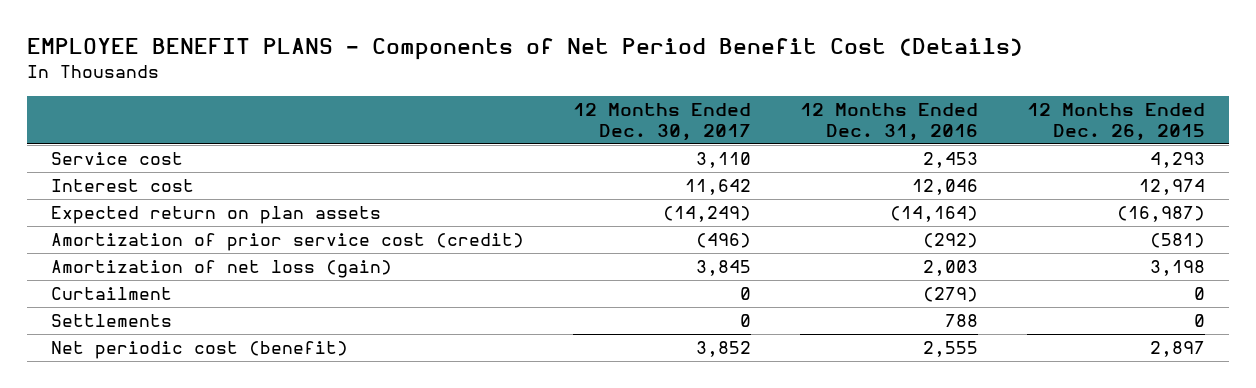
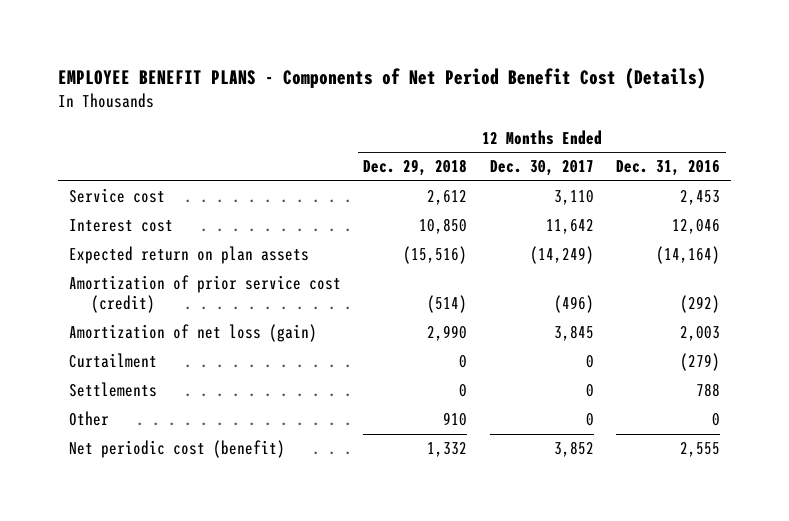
- | 12 Months Ended Dec. 30, 2017 | 12 Months Ended Dec. 31, 2016 | 12 Months Ended Dec. 26, 2015
+ | 12 Months Ended Dec. 29, 2018 | 12 Months Ended Dec. 30, 2017 | 12 Months Ended Dec. 31, 2016
+ Other | 910 | 0 | 0

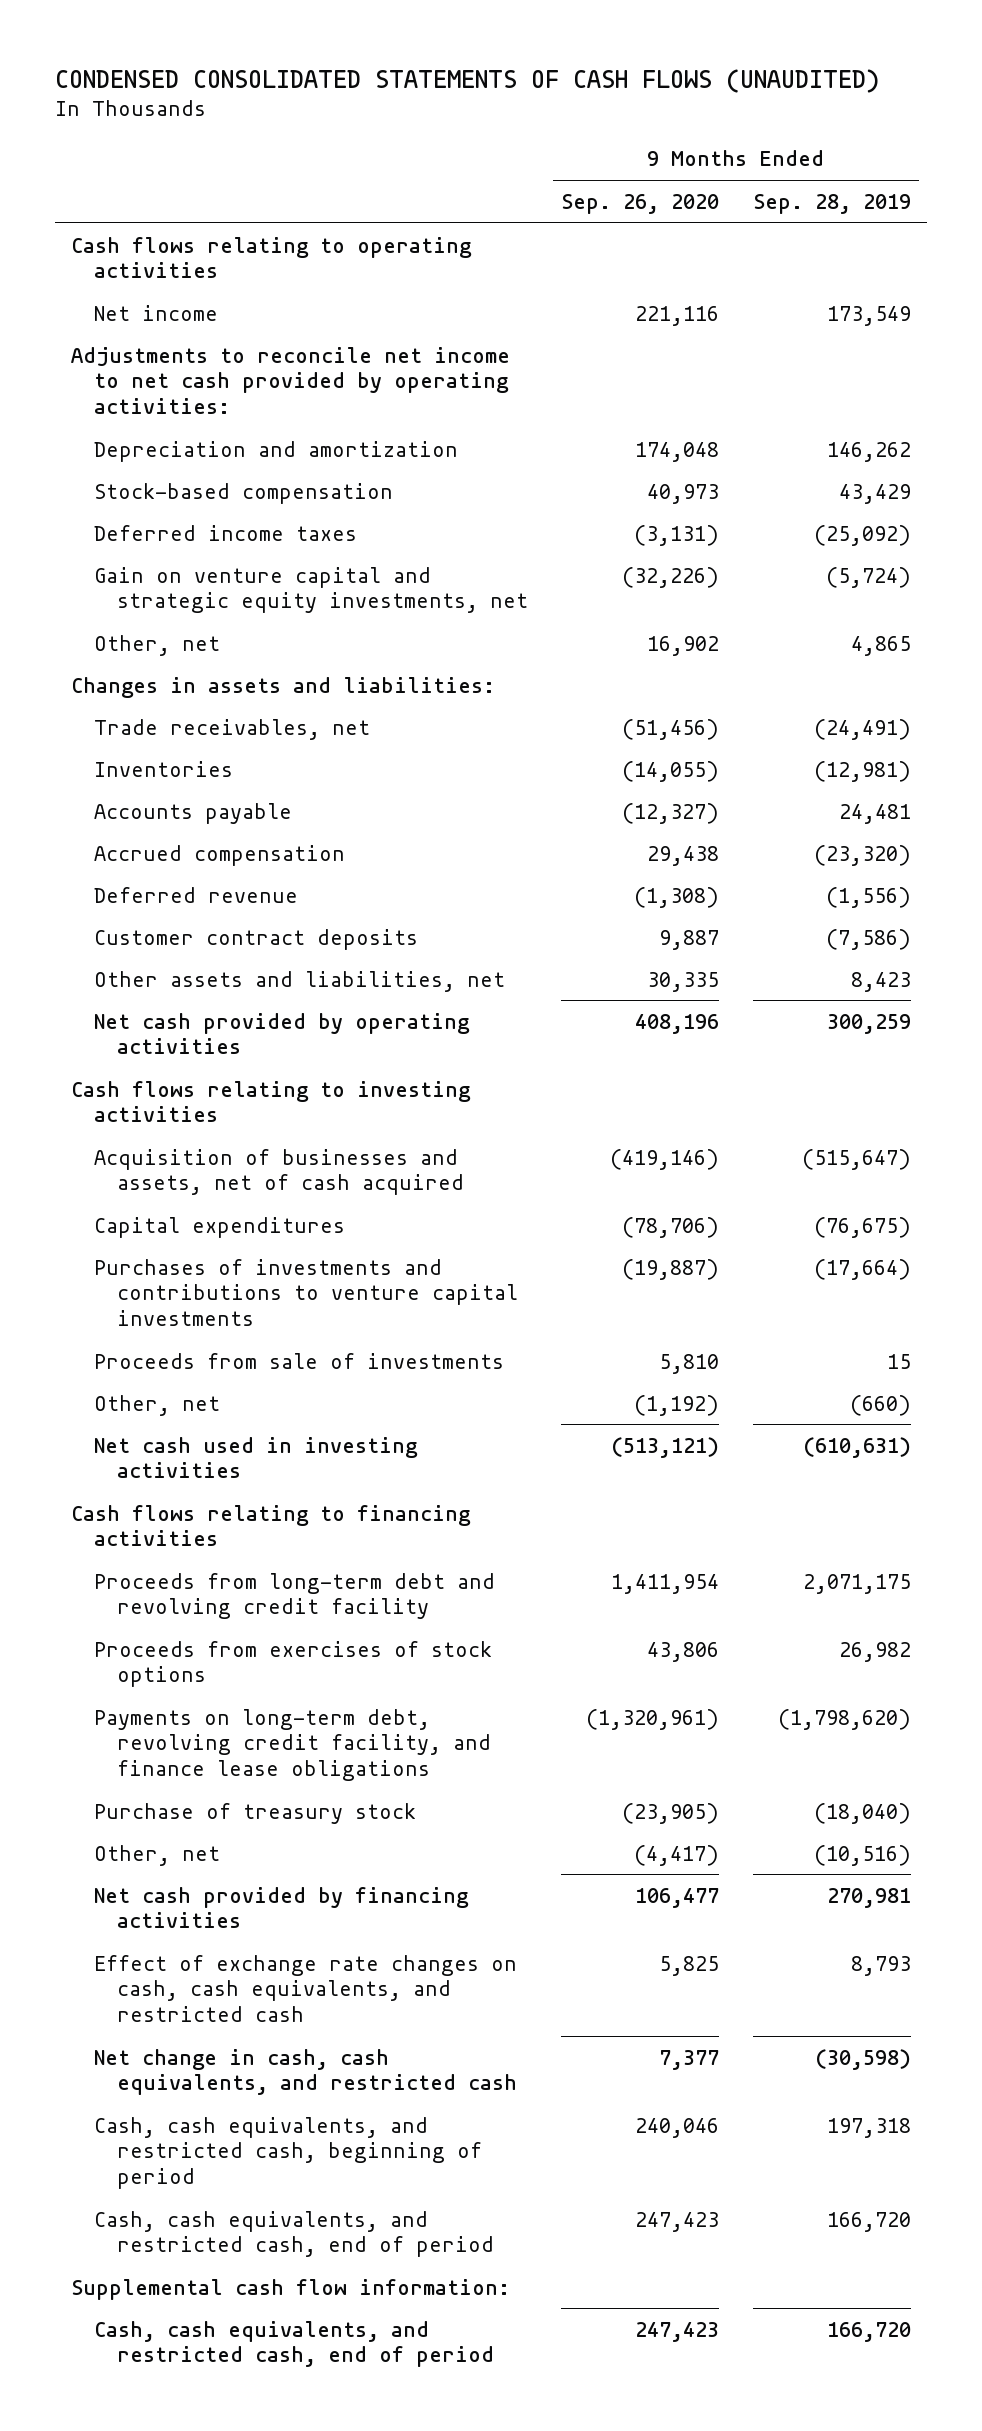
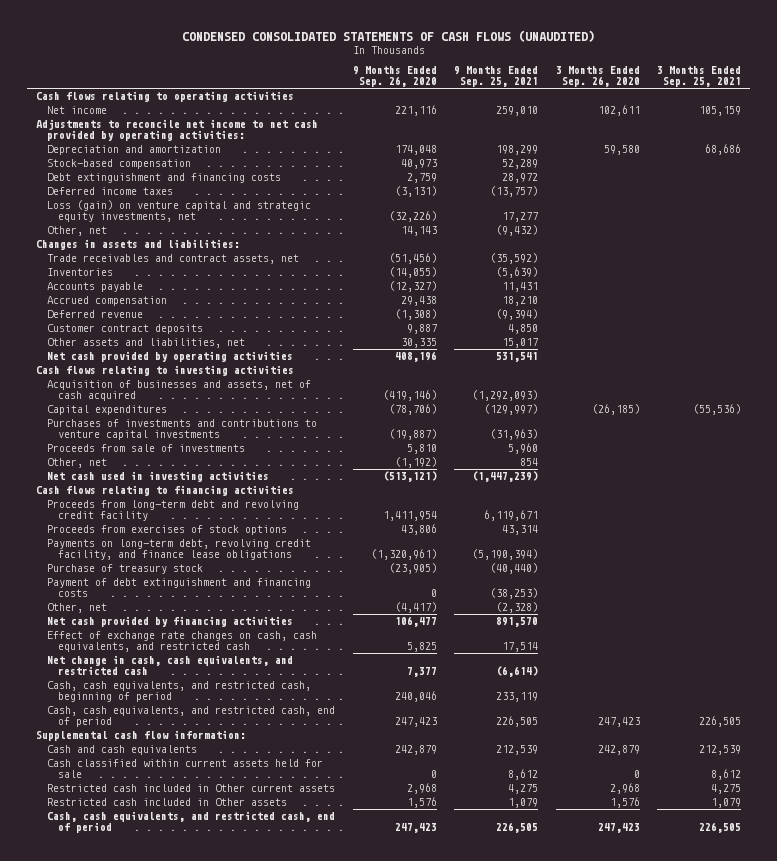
- | 9 Months Ended Sep. 26, 2020 | 9 Months Ended Sep. 28, 2019
+ | 9 Months Ended Sep. 26, 2020 | 9 Months Ended Sep. 25, 2021 | 3 Months Ended Sep. 26, 2020 | 3 Months Ended Sep. 25, 2021
+ Debt extinguishment and financing costs | 2,759 | 28,972 | |
- Gain on venture capital and strategic equity investments, net | (32,226) | (5,724)
- Other, net | 16,902 | 4,865
+ Loss (gain) on venture capital and strategic equity investments, net | (32,226) | 17,277 | |
+ Other, net | 14,143 | (9,432) | |
- Trade receivables, net | (51,456) | (24,491)
+ Trade receivables and contract assets, net | (51,456) | (35,592) | |
+ Payment of debt extinguishment and financing costs | 0 | (38,253) | |
+ Cash and cash equivalents | 242,879 | 212,539 | 242,879 | 212,539
+ Cash classified within current assets held for sale | 0 | 8,612 | 0 | 8,612
+ Restricted cash included in Other current assets | 2,968 | 4,275 | 2,968 | 4,275
+ Restricted cash included in Other assets | 1,576 | 1,079 | 1,576 | 1,079

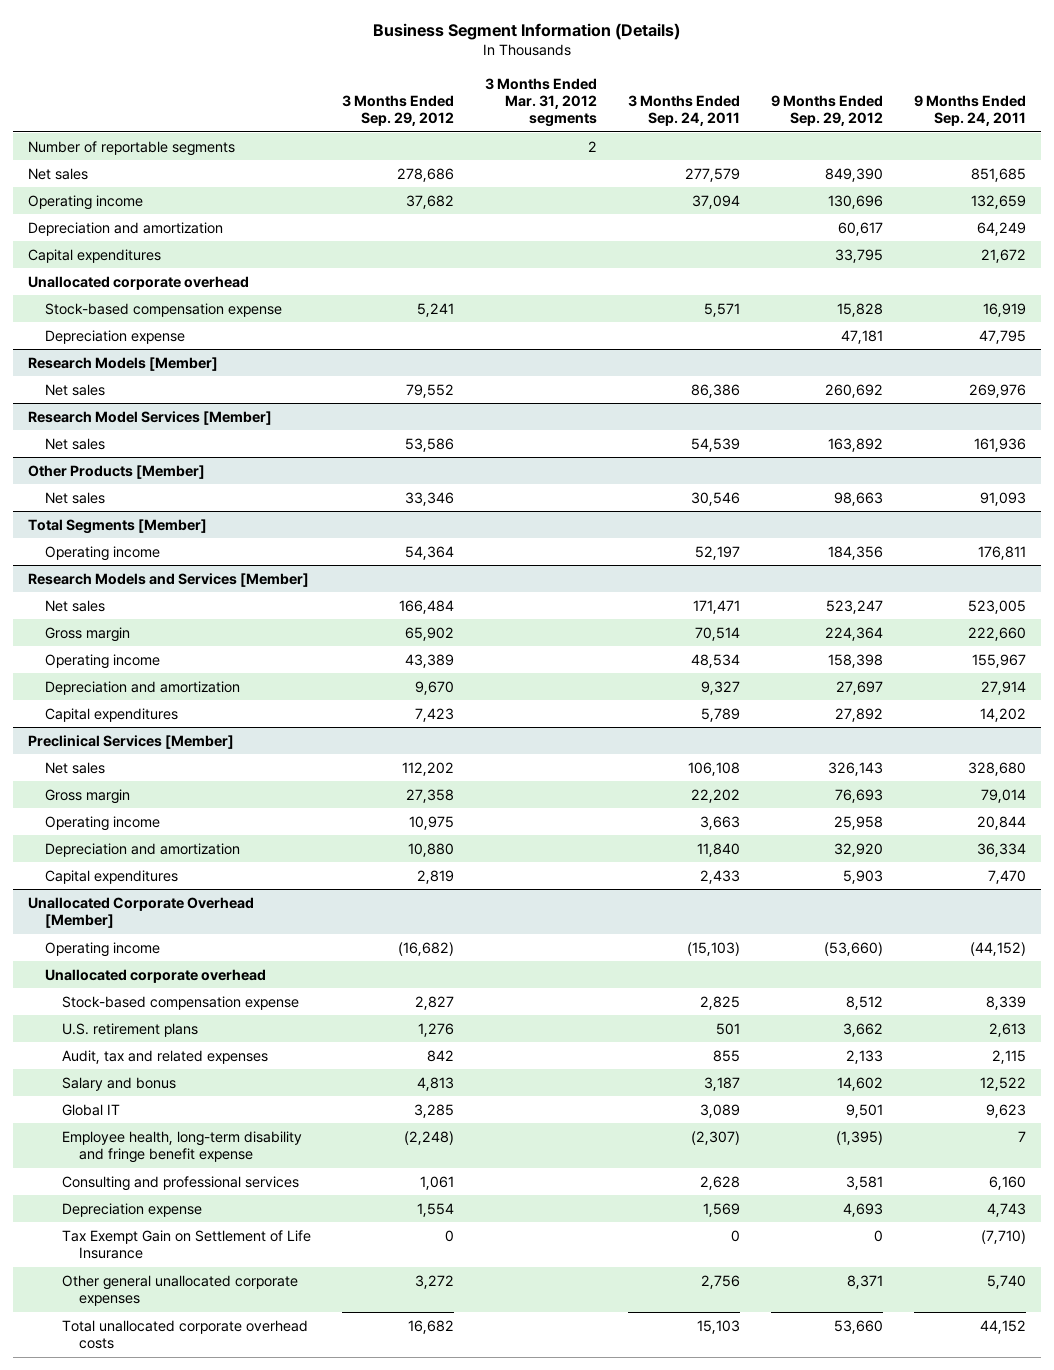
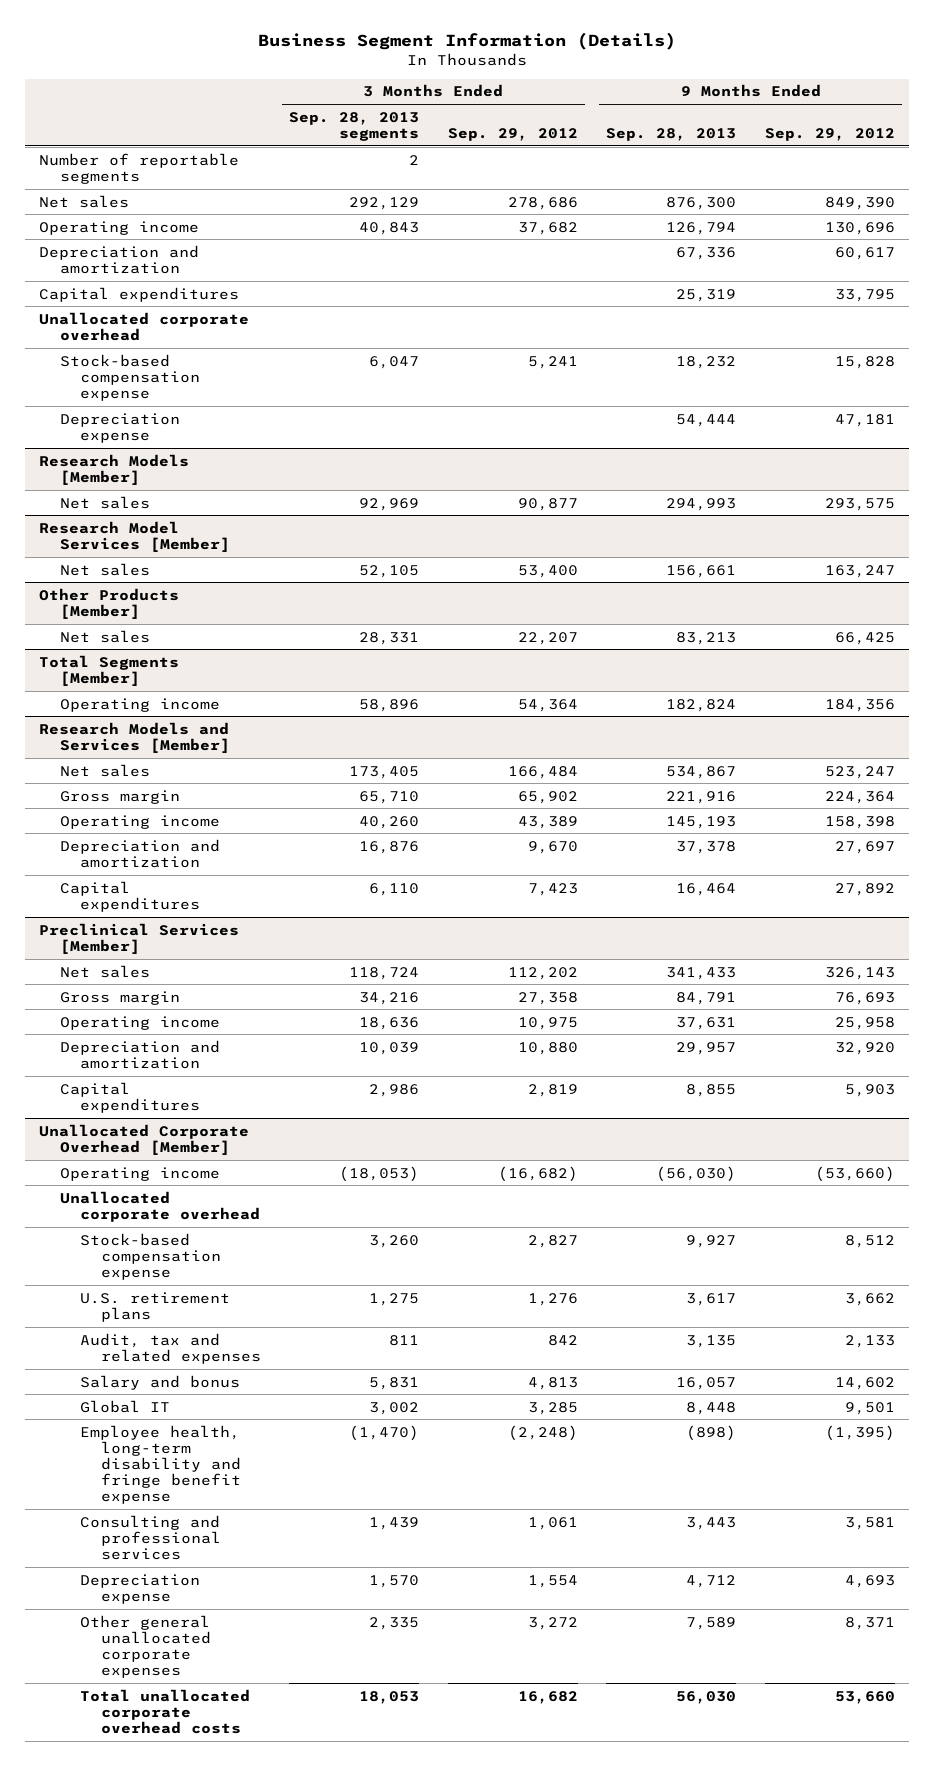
- | 3 Months Ended Sep. 29, 2012 | 3 Months Ended Mar. 31, 2012 segments | 3 Months Ended Sep. 24, 2011 | 9 Months Ended Sep. 29, 2012 | 9 Months Ended Sep. 24, 2011
+ | 3 Months Ended Sep. 28, 2013 segments | 3 Months Ended Sep. 29, 2012 | 9 Months Ended Sep. 28, 2013 | 9 Months Ended Sep. 29, 2012
@ Research Models [Member]
- Net sales | 79,552 | | 86,386 | 260,692 | 269,976
+ Net sales | 92,969 | 90,877 | 294,993 | 293,575
@ Research Model Services [Member]
- Net sales | 53,586 | | 54,539 | 163,892 | 161,936
+ Net sales | 52,105 | 53,400 | 156,661 | 163,247
@ Other Products [Member]
- Net sales | 33,346 | | 30,546 | 98,663 | 91,093
+ Net sales | 28,331 | 22,207 | 83,213 | 66,425
@ Unallocated Corporate Overhead [Member]
- Tax Exempt Gain on Settlement of Life Insurance | 0 | | 0 | 0 | (7,710)

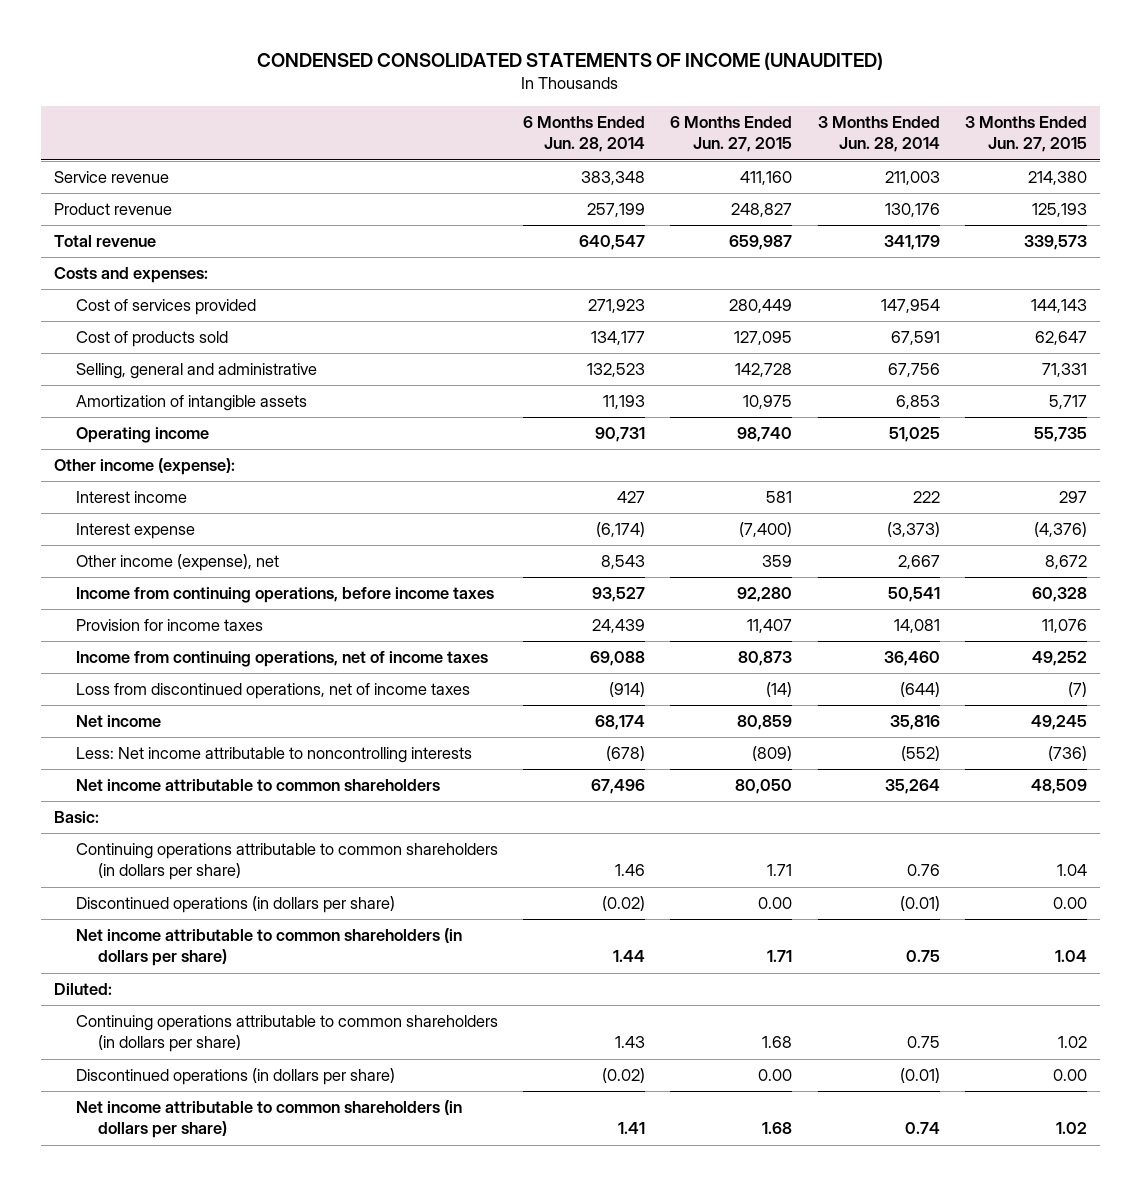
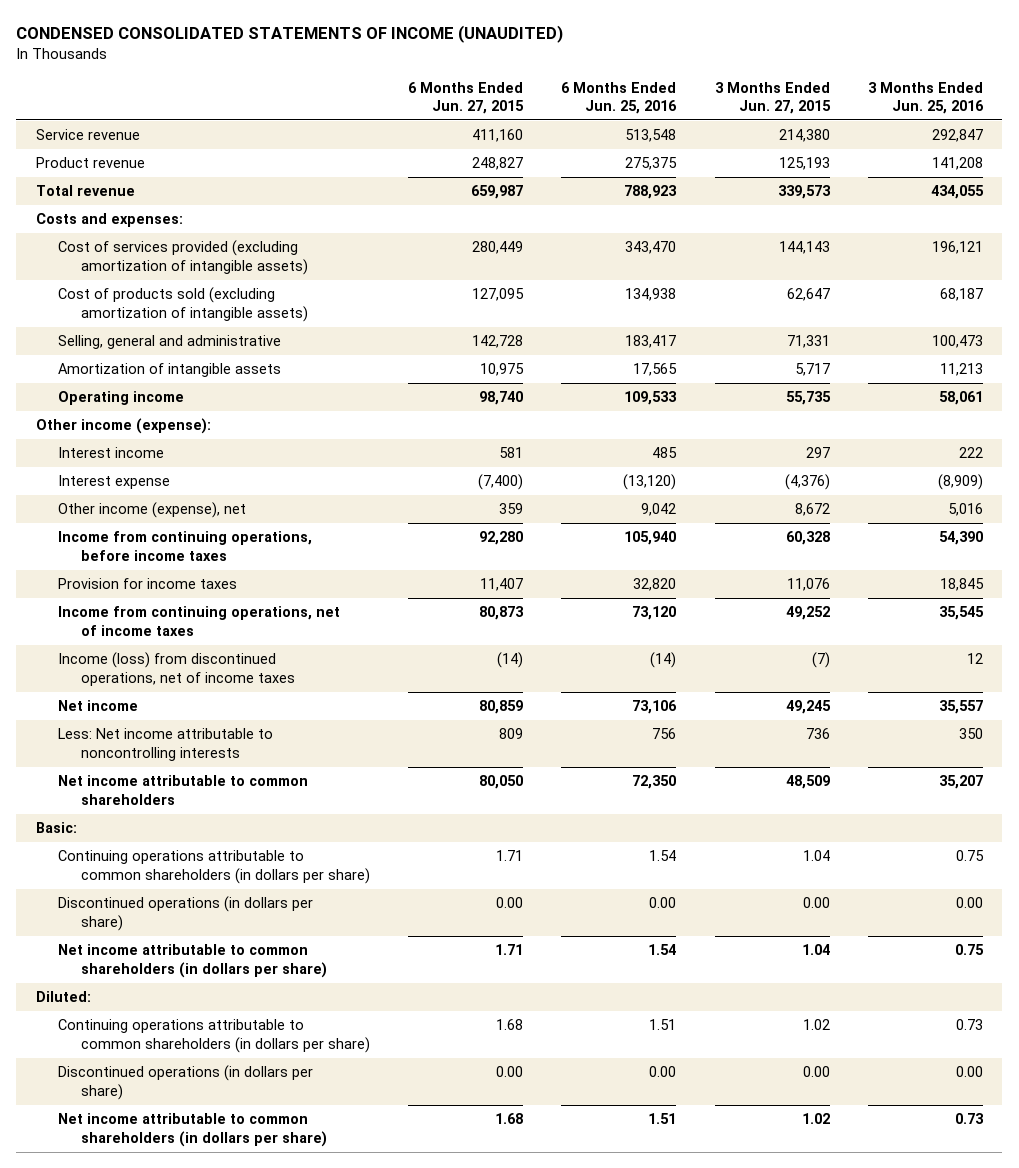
- | 6 Months Ended Jun. 28, 2014 | 6 Months Ended Jun. 27, 2015 | 3 Months Ended Jun. 28, 2014 | 3 Months Ended Jun. 27, 2015
+ | 6 Months Ended Jun. 27, 2015 | 6 Months Ended Jun. 25, 2016 | 3 Months Ended Jun. 27, 2015 | 3 Months Ended Jun. 25, 2016
- Cost of services provided | 271,923 | 280,449 | 147,954 | 144,143
- Cost of products sold | 134,177 | 127,095 | 67,591 | 62,647
+ Cost of services provided (excluding amortization of intangible assets) | 280,449 | 343,470 | 144,143 | 196,121
+ Cost of products sold (excluding amortization of intangible assets) | 127,095 | 134,938 | 62,647 | 68,187
- Loss from discontinued operations, net of income taxes | (914) | (14) | (644) | (7)
+ Income (loss) from discontinued operations, net of income taxes | (14) | (14) | (7) | 12
- Less: Net income attributable to noncontrolling interests | (678) | (809) | (552) | (736)
+ Less: Net income attributable to noncontrolling interests | 809 | 756 | 736 | 350

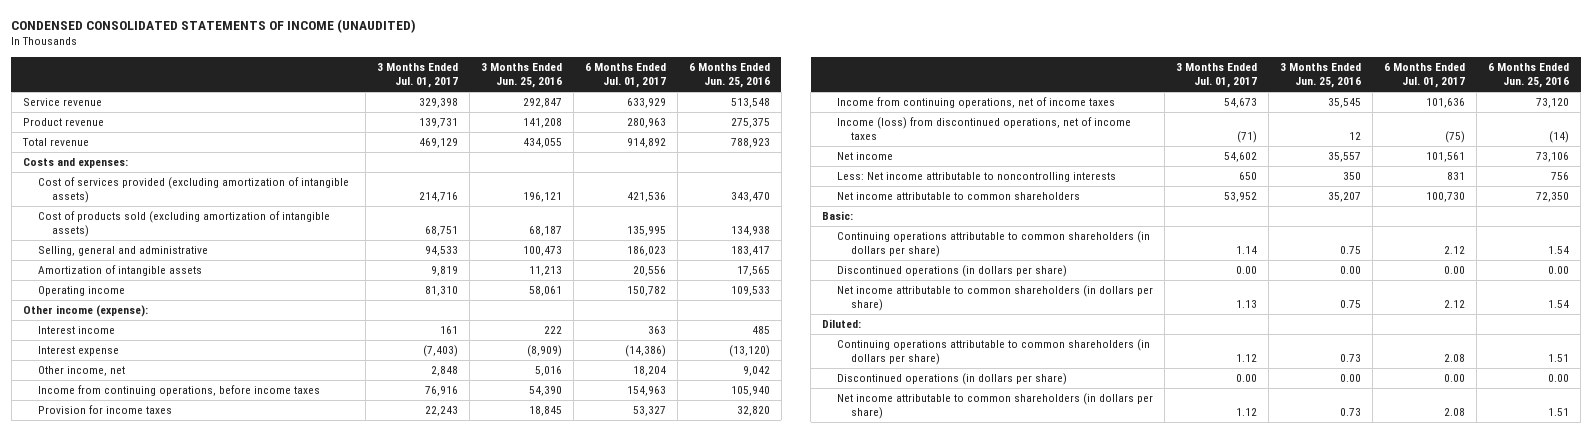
- | 6 Months Ended Jun. 27, 2015 | 6 Months Ended Jun. 25, 2016 | 3 Months Ended Jun. 27, 2015 | 3 Months Ended Jun. 25, 2016
+ | 3 Months Ended Jul. 01, 2017 | 3 Months Ended Jun. 25, 2016 | 6 Months Ended Jul. 01, 2017 | 6 Months Ended Jun. 25, 2016
- Other income (expense), net | 359 | 9,042 | 8,672 | 5,016
+ Other income, net | 2,848 | 5,016 | 18,204 | 9,042

